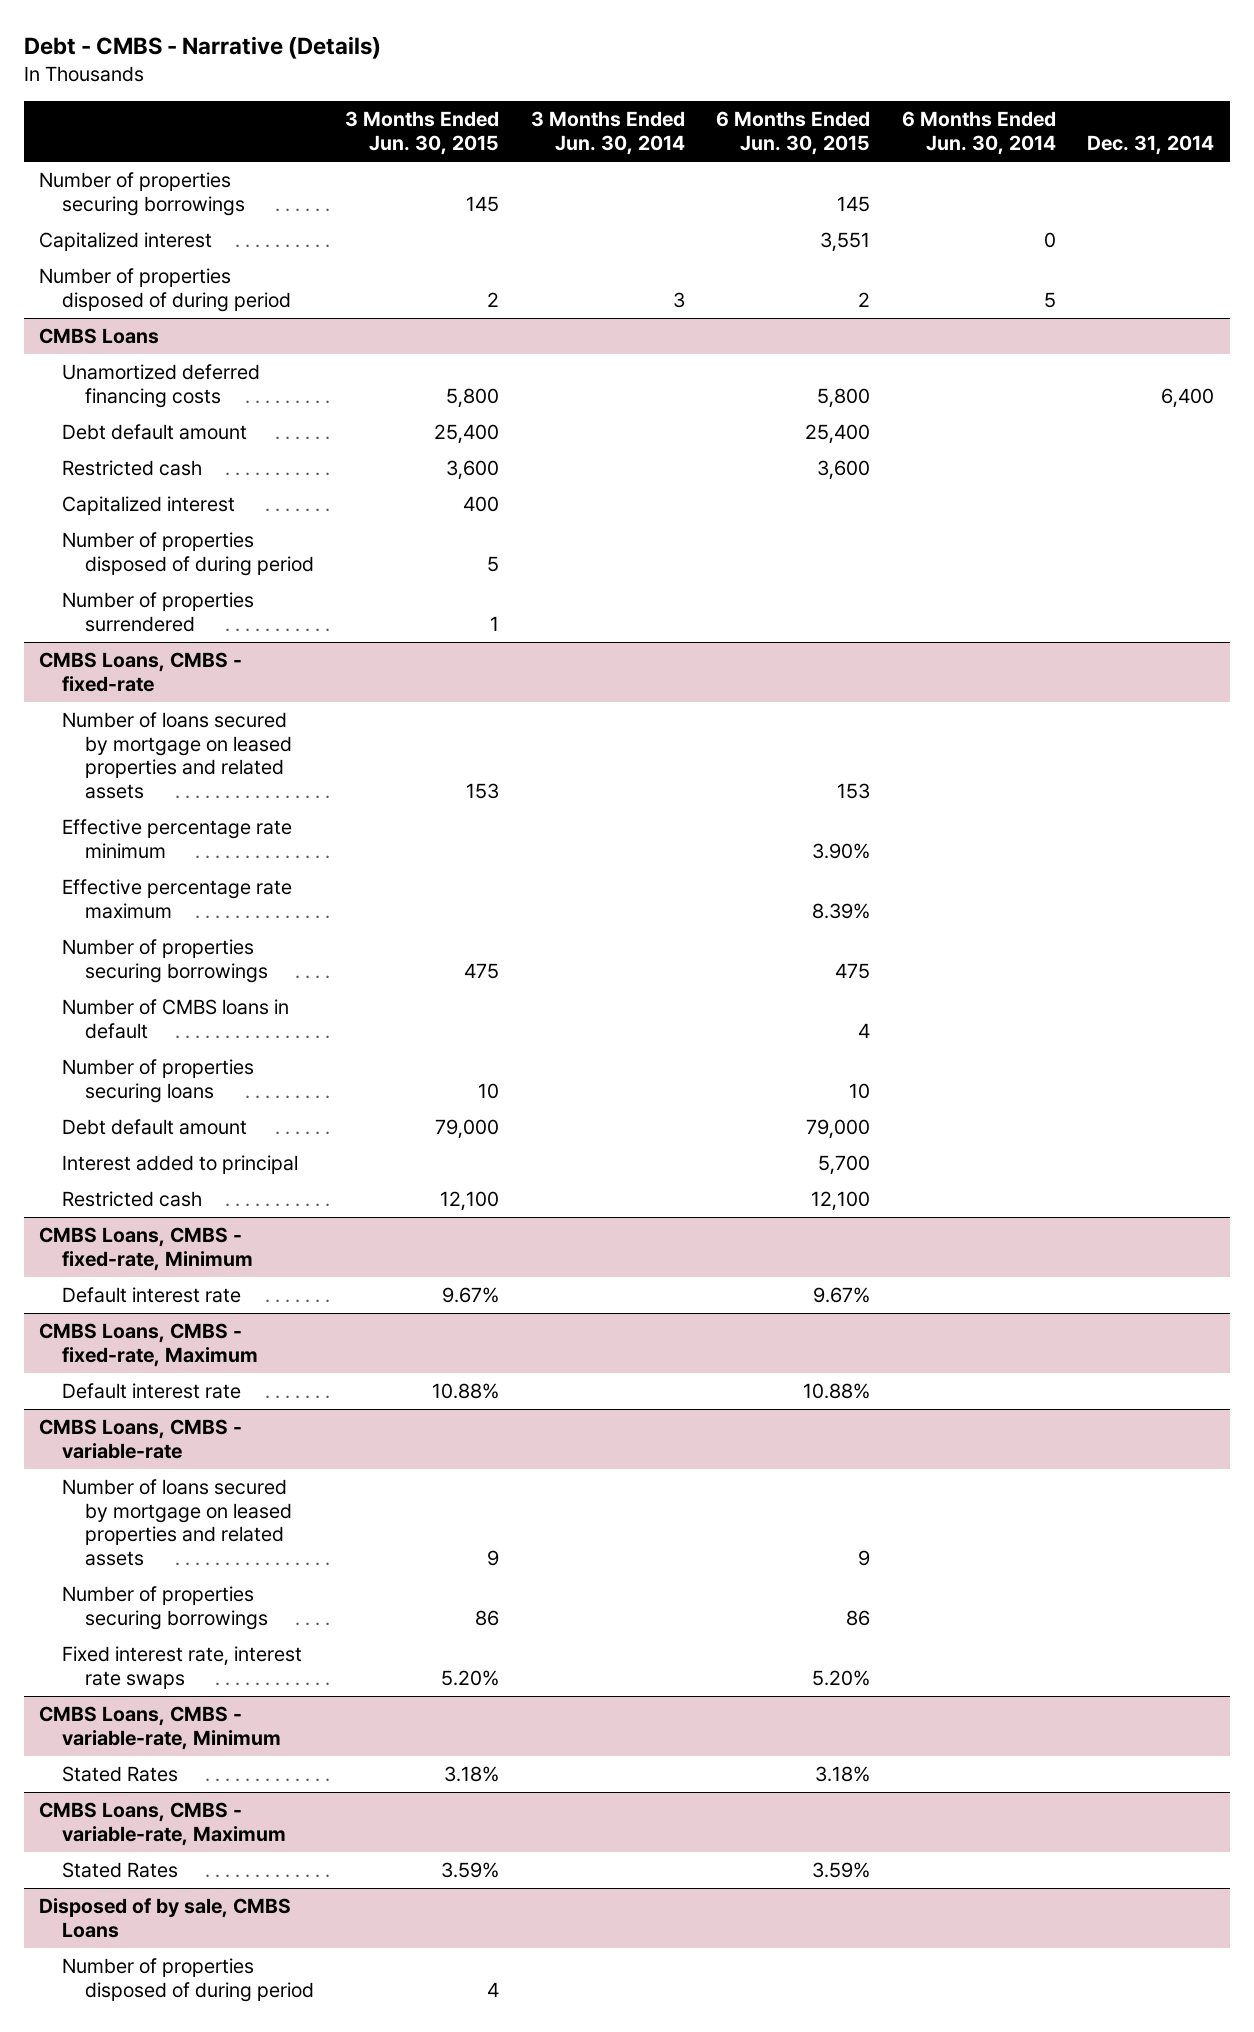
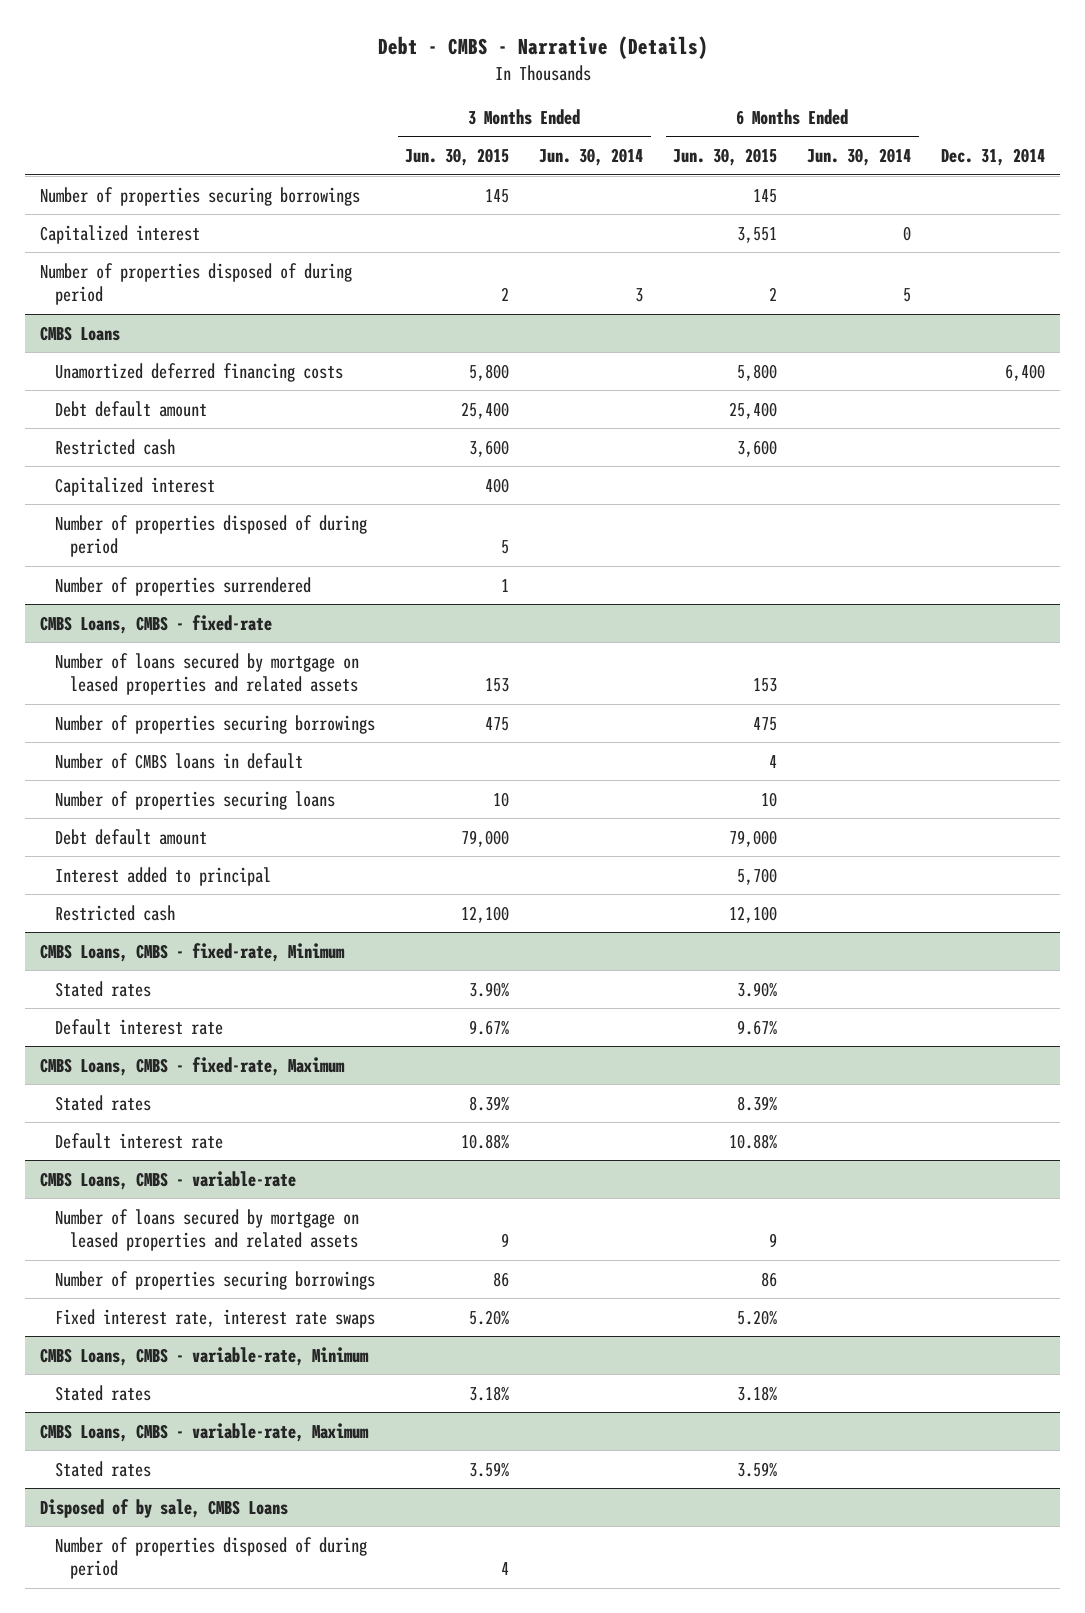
@ CMBS Loans, CMBS - fixed-rate
- Effective percentage rate minimum | | | 3.90% | |
- Effective percentage rate maximum | | | 8.39% | |
@ CMBS Loans, CMBS - fixed-rate, Minimum
+ Stated rates | 3.90% | | 3.90% | |
@ CMBS Loans, CMBS - fixed-rate, Maximum
+ Stated rates | 8.39% | | 8.39% | |
@ CMBS Loans, CMBS - variable-rate, Minimum
- Stated Rates | 3.18% | | 3.18% | |
+ Stated rates | 3.18% | | 3.18% | |
@ CMBS Loans, CMBS - variable-rate, Maximum
- Stated Rates | 3.59% | | 3.59% | |
+ Stated rates | 3.59% | | 3.59% | |

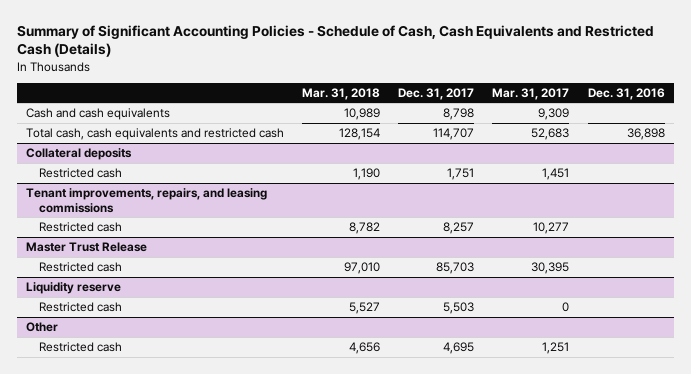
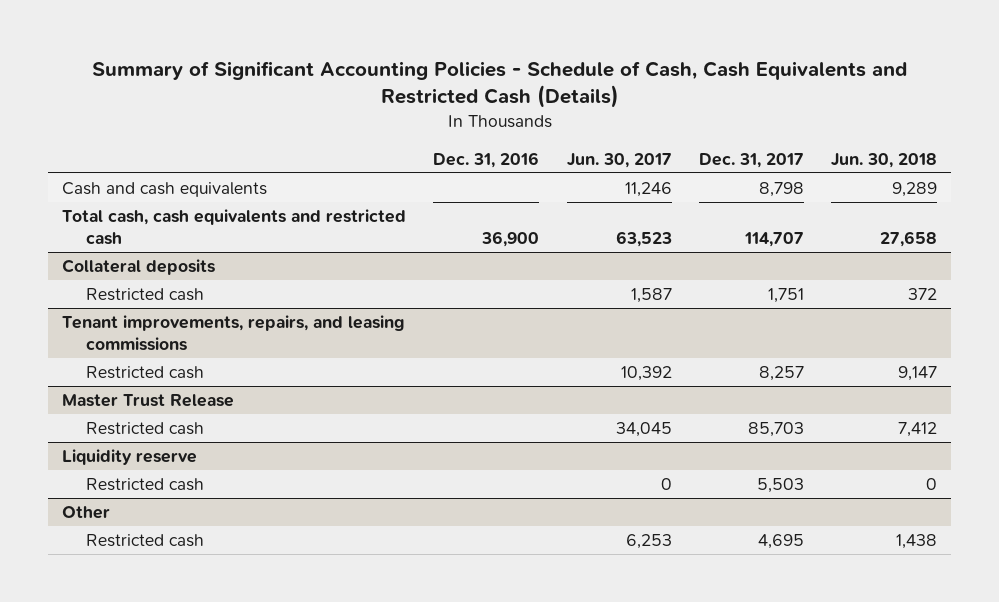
- | Mar. 31, 2018 | Dec. 31, 2017 | Mar. 31, 2017 | Dec. 31, 2016
+ | Dec. 31, 2016 | Jun. 30, 2017 | Dec. 31, 2017 | Jun. 30, 2018
- Total cash, cash equivalents and restricted cash | 128,154 | 114,707 | 52,683 | 36,898
+ Total cash, cash equivalents and restricted cash | 36,900 | 63,523 | 114,707 | 27,658

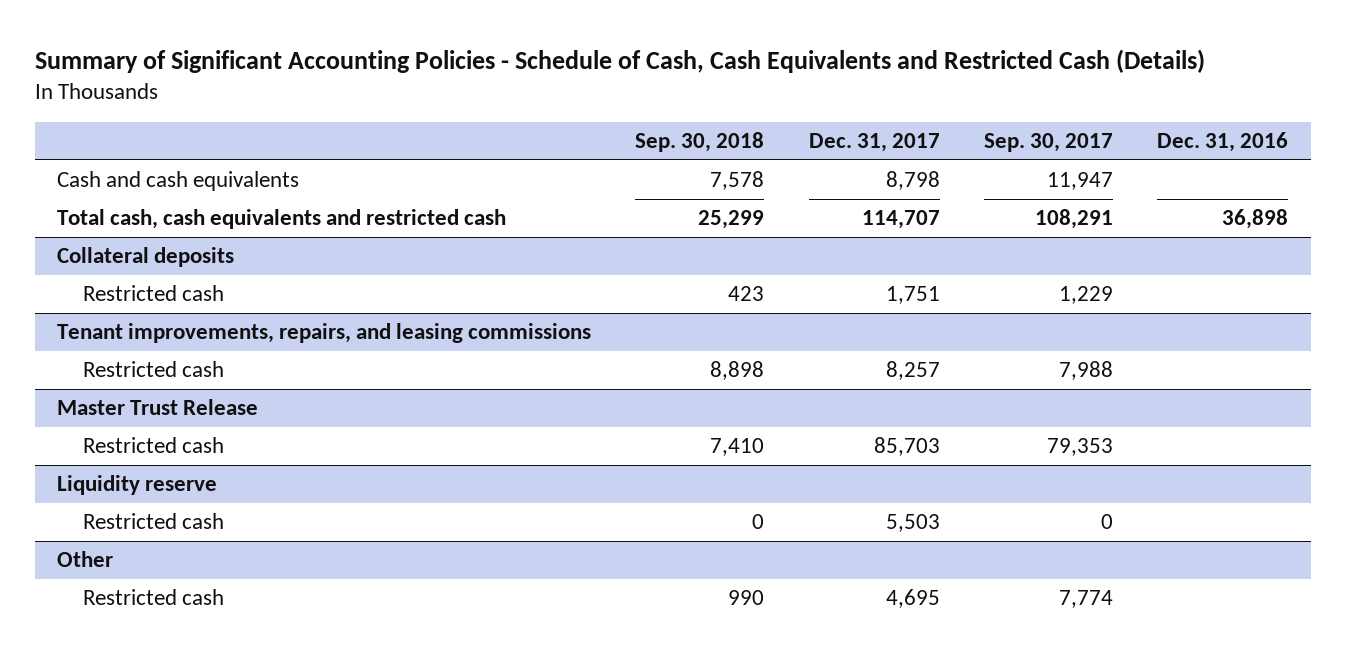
- | Dec. 31, 2016 | Jun. 30, 2017 | Dec. 31, 2017 | Jun. 30, 2018
+ | Sep. 30, 2018 | Dec. 31, 2017 | Sep. 30, 2017 | Dec. 31, 2016
- Total cash, cash equivalents and restricted cash | 36,900 | 63,523 | 114,707 | 27,658
+ Total cash, cash equivalents and restricted cash | 25,299 | 114,707 | 108,291 | 36,898

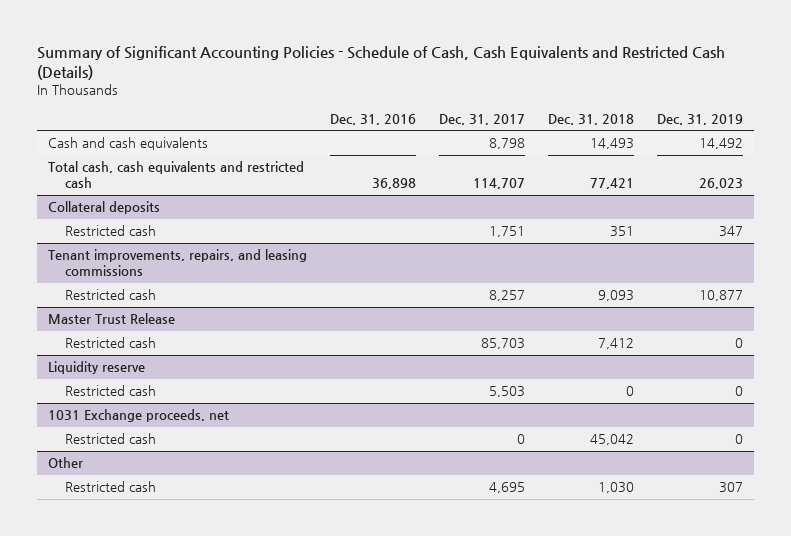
- | Sep. 30, 2018 | Dec. 31, 2017 | Sep. 30, 2017 | Dec. 31, 2016
+ | Dec. 31, 2016 | Dec. 31, 2017 | Dec. 31, 2018 | Dec. 31, 2019
+ 1031 Exchange proceeds, net
+ Restricted cash | | 0 | 45,042 | 0

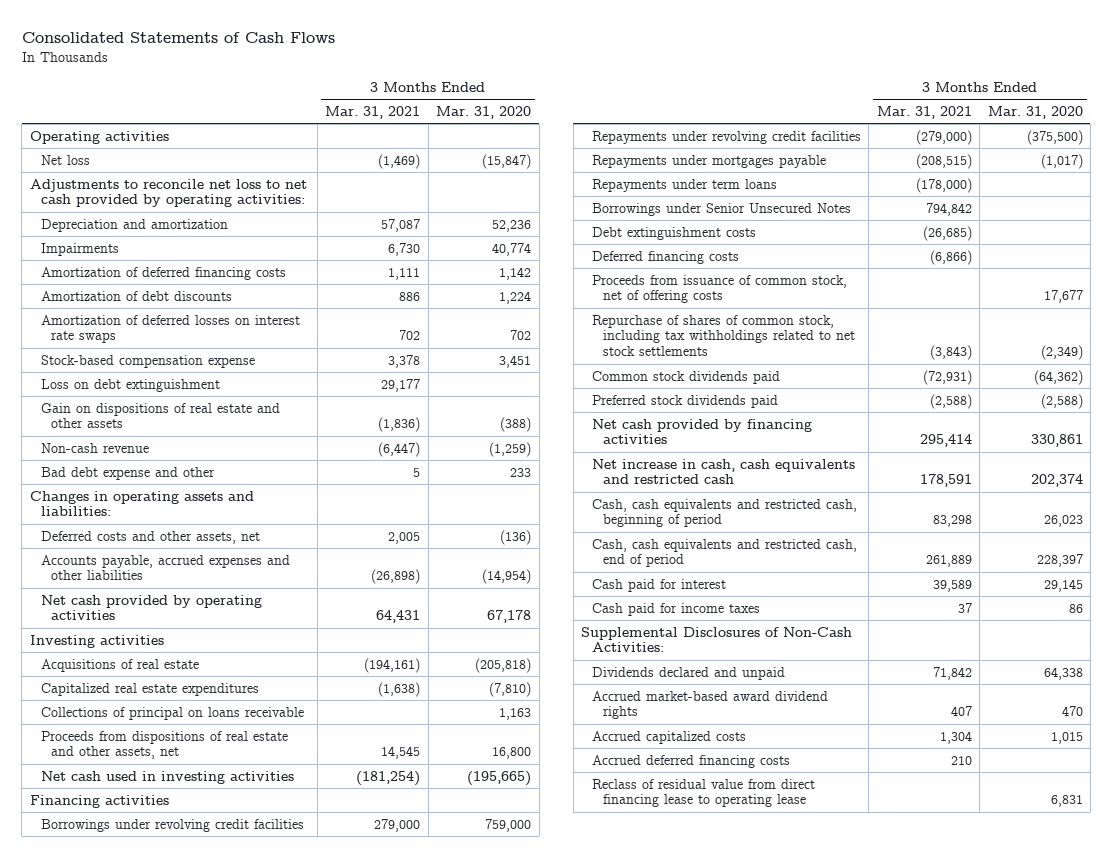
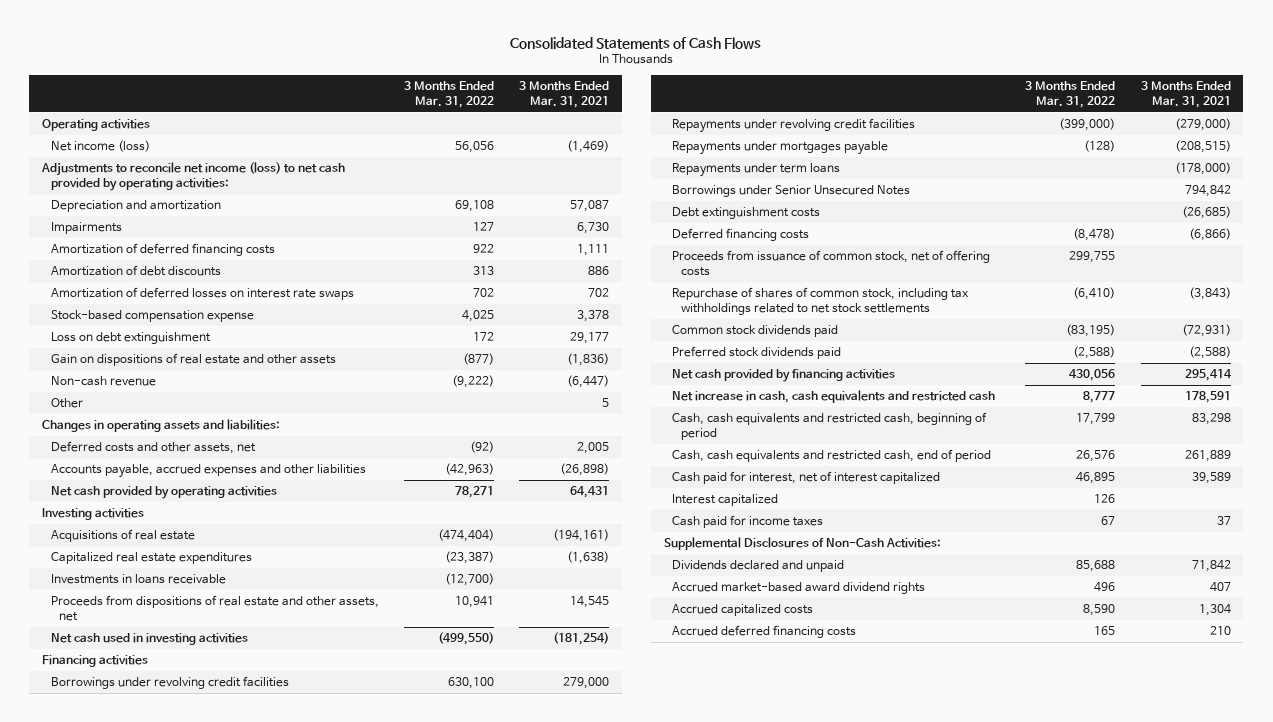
- | 3 Months Ended Mar. 31, 2021 | 3 Months Ended Mar. 31, 2020
+ | 3 Months Ended Mar. 31, 2022 | 3 Months Ended Mar. 31, 2021
- Net loss | (1,469) | (15,847)
- Adjustments to reconcile net loss to net cash provided by operating activities:
+ Net income (loss) | 56,056 | (1,469)
+ Adjustments to reconcile net income (loss) to net cash provided by operating activities:
- Bad debt expense and other | 5 | 233
+ Other | | 5
- Collections of principal on loans receivable | | 1,163
+ Investments in loans receivable | (12,700) |
- Cash paid for interest | 39,589 | 29,145
+ Cash paid for interest, net of interest capitalized | 46,895 | 39,589
+ Interest capitalized | 126 |
- Reclass of residual value from direct financing lease to operating lease | | 6,831

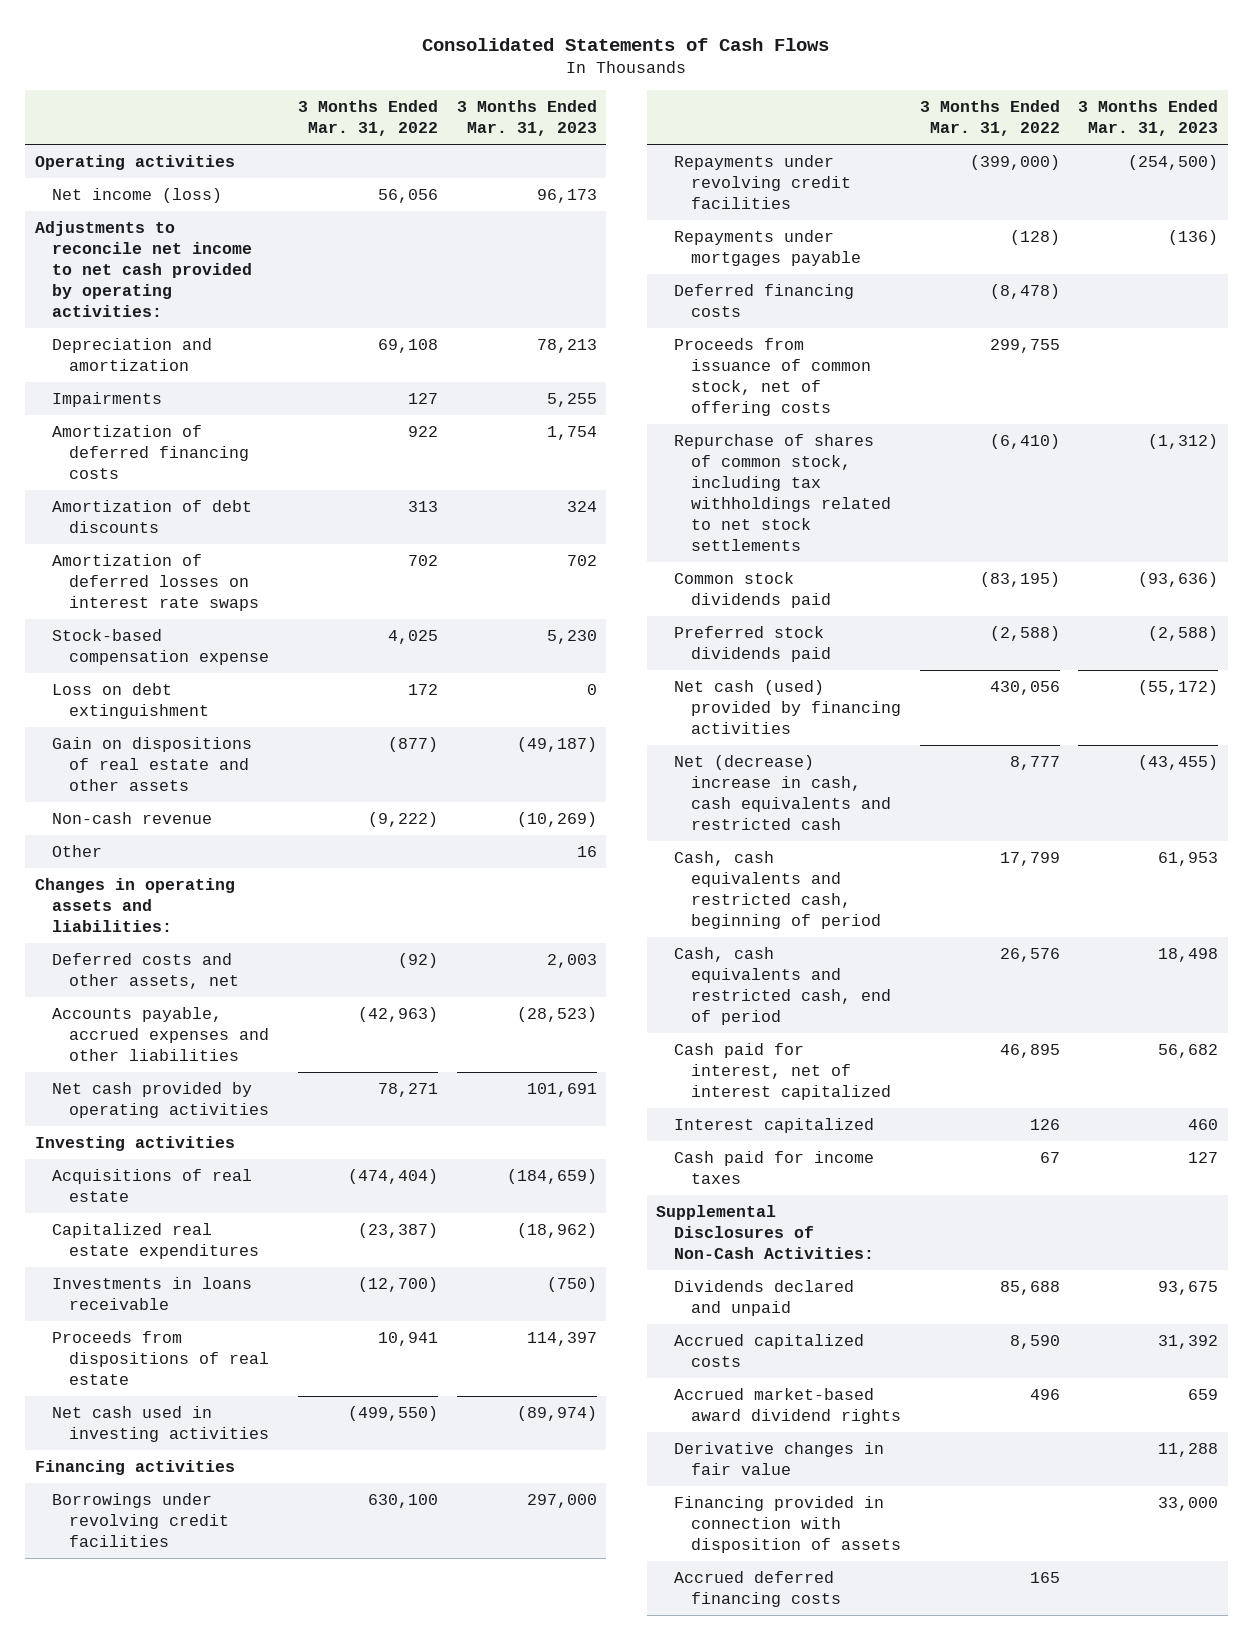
- | 3 Months Ended Mar. 31, 2022 | 3 Months Ended Mar. 31, 2021
+ | 3 Months Ended Mar. 31, 2022 | 3 Months Ended Mar. 31, 2023
- Adjustments to reconcile net income (loss) to net cash provided by operating activities:
+ Adjustments to reconcile net income to net cash provided by operating activities:
- Proceeds from dispositions of real estate and other assets, net | 10,941 | 14,545
+ Proceeds from dispositions of real estate | 10,941 | 114,397
- Repayments under term loans | | (178,000)
- Borrowings under Senior Unsecured Notes | | 794,842
- Debt extinguishment costs | | (26,685)
- Net cash provided by financing activities | 430,056 | 295,414
- Net increase in cash, cash equivalents and restricted cash | 8,777 | 178,591
+ Net cash (used) provided by financing activities | 430,056 | (55,172)
+ Net (decrease) increase in cash, cash equivalents and restricted cash | 8,777 | (43,455)
moved down: Accrued market-based award dividend rights | 496 | 659
+ Derivative changes in fair value | | 11,288
+ Financing provided in connection with disposition of assets | | 33,000

